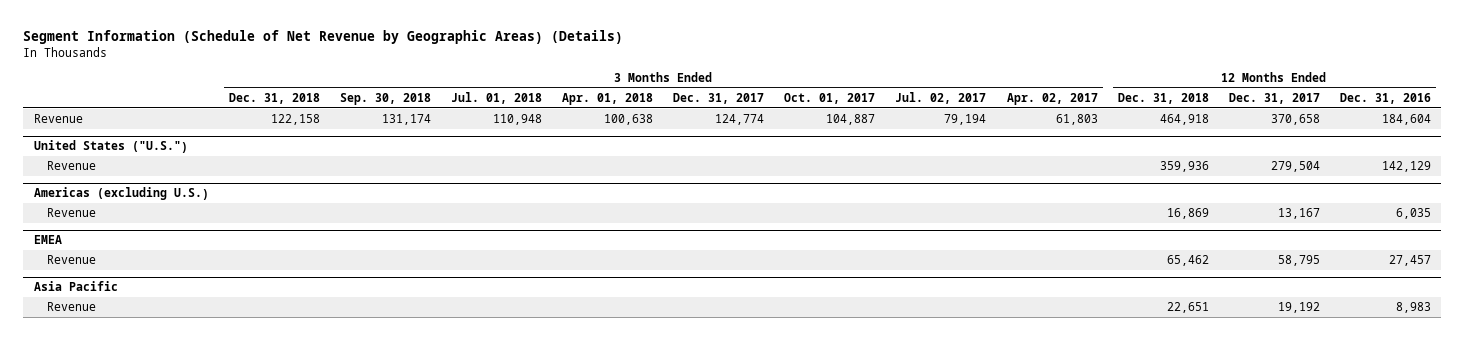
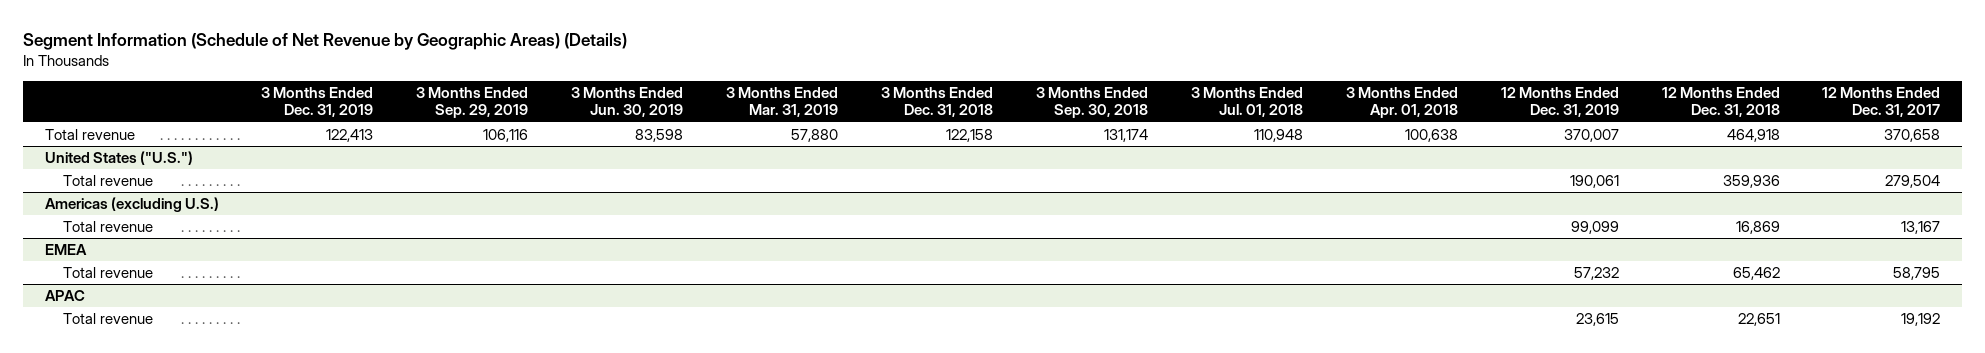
- | 3 Months Ended Dec. 31, 2018 | 3 Months Ended Sep. 30, 2018 | 3 Months Ended Jul. 01, 2018 | 3 Months Ended Apr. 01, 2018 | 3 Months Ended Dec. 31, 2017 | 3 Months Ended Oct. 01, 2017 | 3 Months Ended Jul. 02, 2017 | 3 Months Ended Apr. 02, 2017 | 12 Months Ended Dec. 31, 2018 | 12 Months Ended Dec. 31, 2017 | 12 Months Ended Dec. 31, 2016
+ | 3 Months Ended Dec. 31, 2019 | 3 Months Ended Sep. 29, 2019 | 3 Months Ended Jun. 30, 2019 | 3 Months Ended Mar. 31, 2019 | 3 Months Ended Dec. 31, 2018 | 3 Months Ended Sep. 30, 2018 | 3 Months Ended Jul. 01, 2018 | 3 Months Ended Apr. 01, 2018 | 12 Months Ended Dec. 31, 2019 | 12 Months Ended Dec. 31, 2018 | 12 Months Ended Dec. 31, 2017
- Revenue | 122,158 | 131,174 | 110,948 | 100,638 | 124,774 | 104,887 | 79,194 | 61,803 | 464,918 | 370,658 | 184,604
+ Total revenue | 122,413 | 106,116 | 83,598 | 57,880 | 122,158 | 131,174 | 110,948 | 100,638 | 370,007 | 464,918 | 370,658
@ United States ("U.S.")
- Revenue | | | | | | | | | 359,936 | 279,504 | 142,129
+ Total revenue | | | | | | | | | 190,061 | 359,936 | 279,504
@ Americas (excluding U.S.)
- Revenue | | | | | | | | | 16,869 | 13,167 | 6,035
+ Total revenue | | | | | | | | | 99,099 | 16,869 | 13,167
@ EMEA
- Revenue | | | | | | | | | 65,462 | 58,795 | 27,457
- Asia Pacific
- Revenue | | | | | | | | | 22,651 | 19,192 | 8,983
@ EMEA
+ Total revenue | | | | | | | | | 57,232 | 65,462 | 58,795
+ APAC
+ Total revenue | | | | | | | | | 23,615 | 22,651 | 19,192

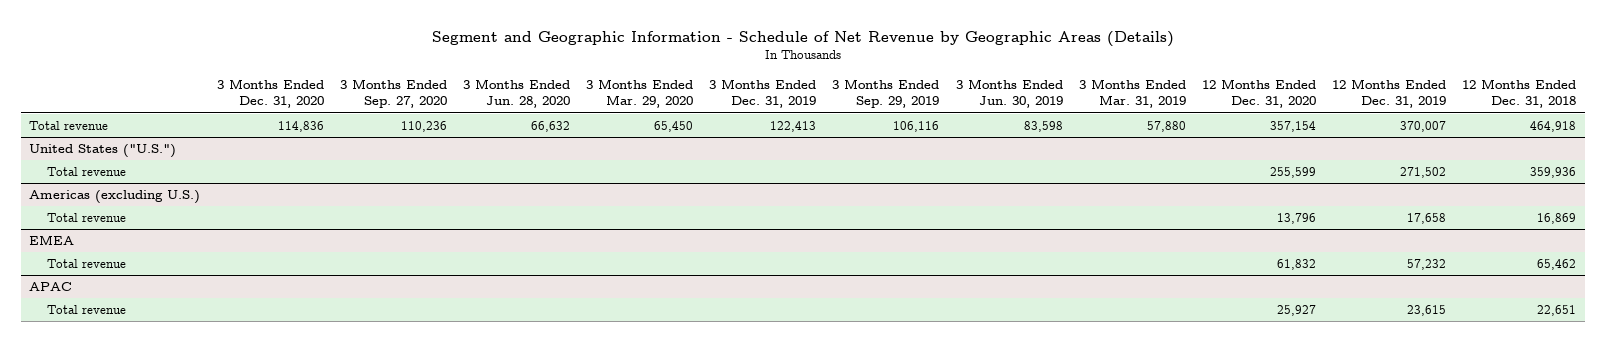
- Segment Information (Schedule of Net Revenue by Geographic Areas) (Details)
+ Segment and Geographic Information - Schedule of Net Revenue by Geographic Areas (Details)
- | 3 Months Ended Dec. 31, 2019 | 3 Months Ended Sep. 29, 2019 | 3 Months Ended Jun. 30, 2019 | 3 Months Ended Mar. 31, 2019 | 3 Months Ended Dec. 31, 2018 | 3 Months Ended Sep. 30, 2018 | 3 Months Ended Jul. 01, 2018 | 3 Months Ended Apr. 01, 2018 | 12 Months Ended Dec. 31, 2019 | 12 Months Ended Dec. 31, 2018 | 12 Months Ended Dec. 31, 2017
+ | 3 Months Ended Dec. 31, 2020 | 3 Months Ended Sep. 27, 2020 | 3 Months Ended Jun. 28, 2020 | 3 Months Ended Mar. 29, 2020 | 3 Months Ended Dec. 31, 2019 | 3 Months Ended Sep. 29, 2019 | 3 Months Ended Jun. 30, 2019 | 3 Months Ended Mar. 31, 2019 | 12 Months Ended Dec. 31, 2020 | 12 Months Ended Dec. 31, 2019 | 12 Months Ended Dec. 31, 2018
@ United States ("U.S.")
- Total revenue | | | | | | | | | 190,061 | 359,936 | 279,504
+ Total revenue | | | | | | | | | 255,599 | 271,502 | 359,936
@ Americas (excluding U.S.)
- Total revenue | | | | | | | | | 99,099 | 16,869 | 13,167
+ Total revenue | | | | | | | | | 13,796 | 17,658 | 16,869

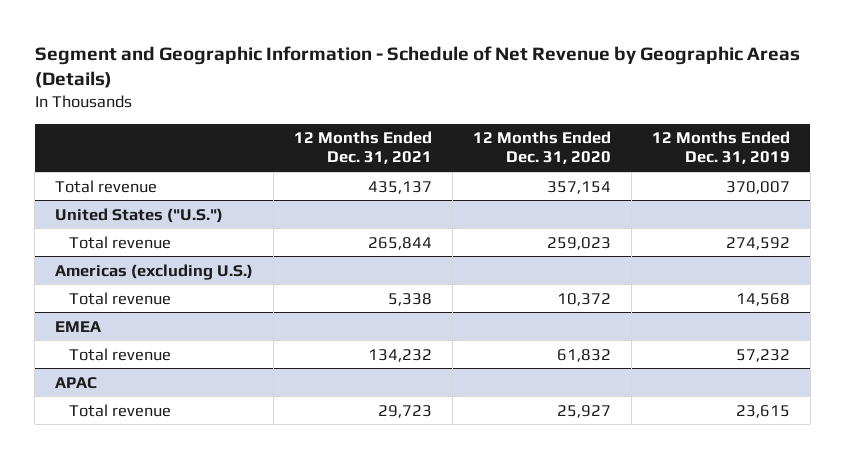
- | 3 Months Ended Dec. 31, 2020 | 3 Months Ended Sep. 27, 2020 | 3 Months Ended Jun. 28, 2020 | 3 Months Ended Mar. 29, 2020 | 3 Months Ended Dec. 31, 2019 | 3 Months Ended Sep. 29, 2019 | 3 Months Ended Jun. 30, 2019 | 3 Months Ended Mar. 31, 2019 | 12 Months Ended Dec. 31, 2020 | 12 Months Ended Dec. 31, 2019 | 12 Months Ended Dec. 31, 2018
+ | 12 Months Ended Dec. 31, 2021 | 12 Months Ended Dec. 31, 2020 | 12 Months Ended Dec. 31, 2019
@ United States ("U.S.")
- Total revenue | | | | | | | | | 255,599 | 271,502 | 359,936
+ Total revenue | 265,844 | 259,023 | 274,592
@ Americas (excluding U.S.)
- Total revenue | | | | | | | | | 13,796 | 17,658 | 16,869
+ Total revenue | 5,338 | 10,372 | 14,568

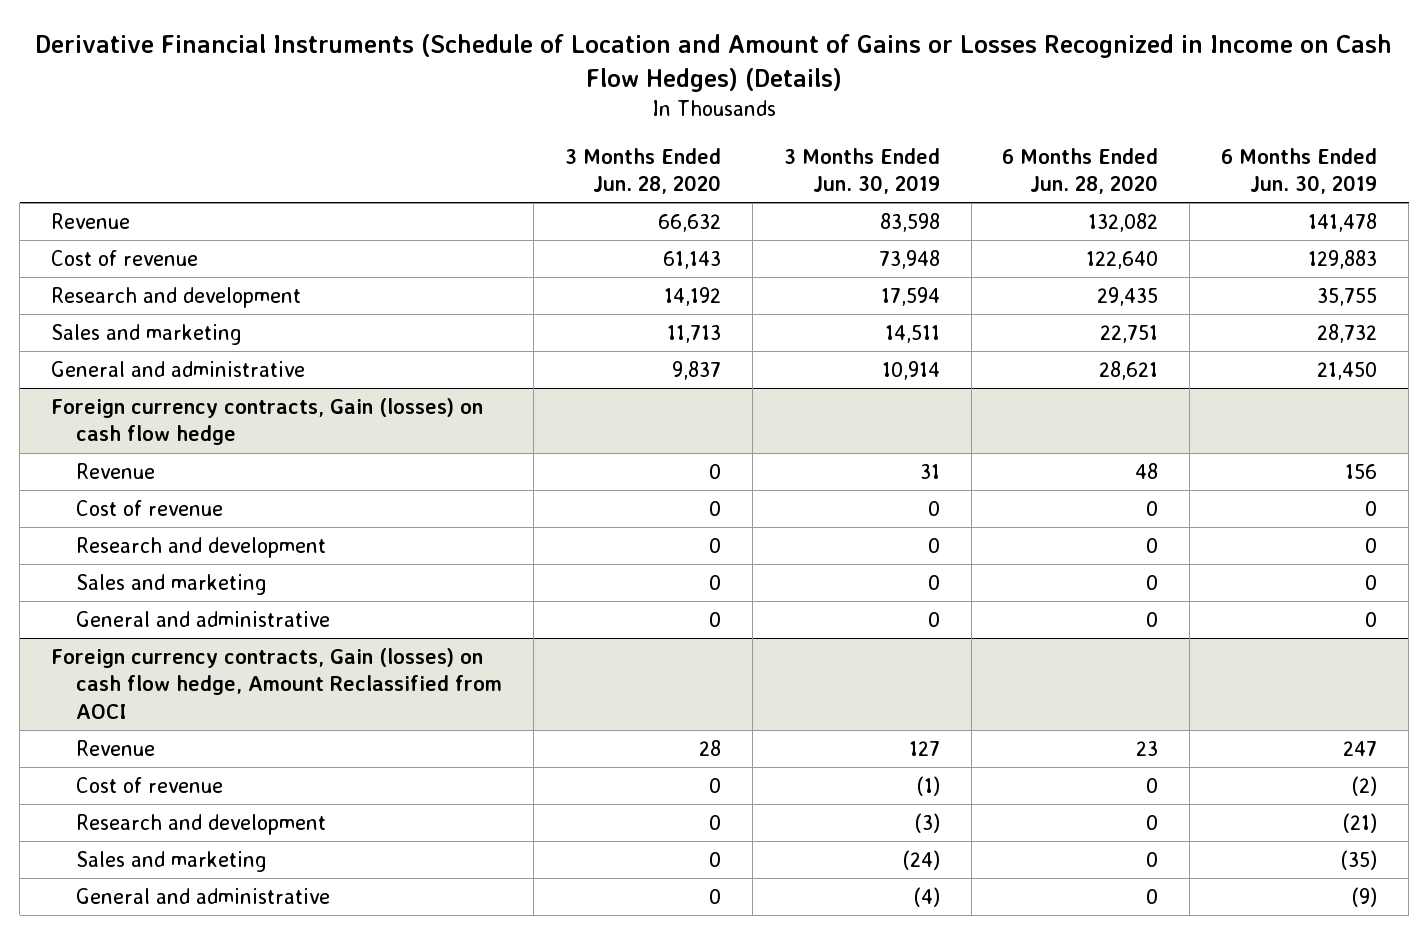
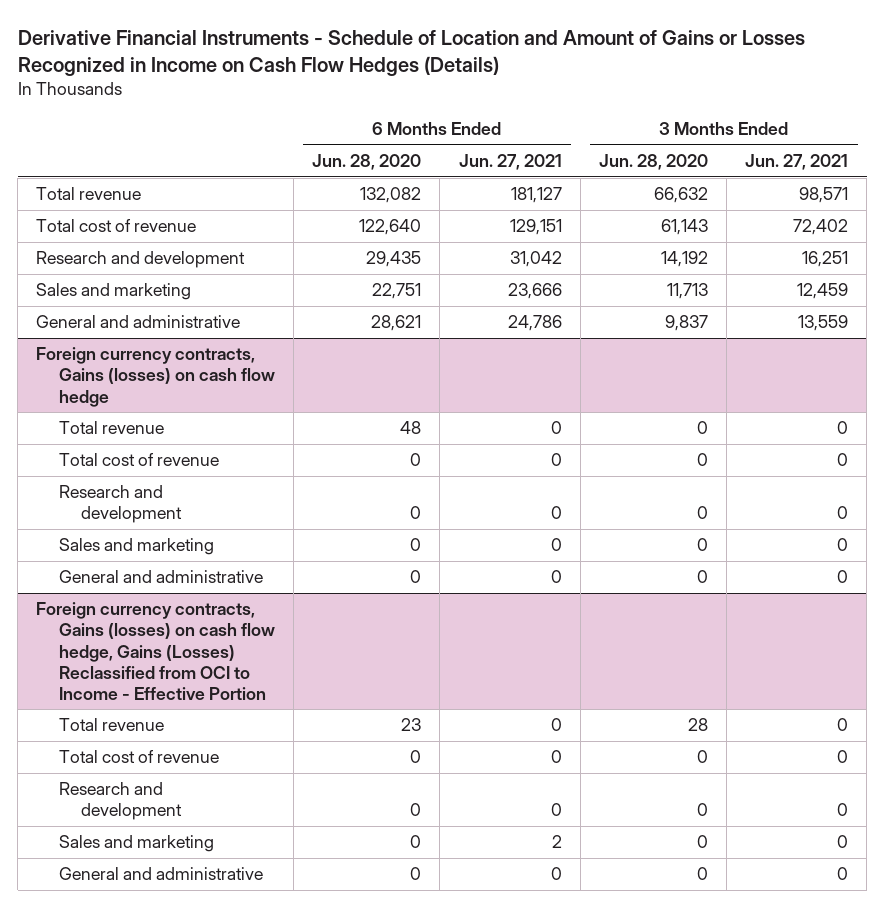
- Derivative Financial Instruments (Schedule of Location and Amount of Gains or Losses Recognized in Income on Cash Flow Hedges) (Details)
+ Derivative Financial Instruments - Schedule of Location and Amount of Gains or Losses Recognized in Income on Cash Flow Hedges (Details)
- | 3 Months Ended Jun. 28, 2020 | 3 Months Ended Jun. 30, 2019 | 6 Months Ended Jun. 28, 2020 | 6 Months Ended Jun. 30, 2019
+ | 6 Months Ended Jun. 28, 2020 | 6 Months Ended Jun. 27, 2021 | 3 Months Ended Jun. 28, 2020 | 3 Months Ended Jun. 27, 2021
- Revenue | 66,632 | 83,598 | 132,082 | 141,478
- Cost of revenue | 61,143 | 73,948 | 122,640 | 129,883
+ Total revenue | 132,082 | 181,127 | 66,632 | 98,571
+ Total cost of revenue | 122,640 | 129,151 | 61,143 | 72,402
- Foreign currency contracts, Gain (losses) on cash flow hedge
- Revenue | 0 | 31 | 48 | 156
- Cost of revenue | 0 | 0 | 0 | 0
+ Foreign currency contracts, Gains (losses) on cash flow hedge
+ Total revenue | 48 | 0 | 0 | 0
+ Total cost of revenue | 0 | 0 | 0 | 0
- Foreign currency contracts, Gain (losses) on cash flow hedge, Amount Reclassified from AOCI
- Revenue | 28 | 127 | 23 | 247
- Cost of revenue | 0 | (1) | 0 | (2)
+ Foreign currency contracts, Gains (losses) on cash flow hedge, Gains (Losses) Reclassified from OCI to Income - Effective Portion
+ Total revenue | 23 | 0 | 28 | 0
+ Total cost of revenue | 0 | 0 | 0 | 0

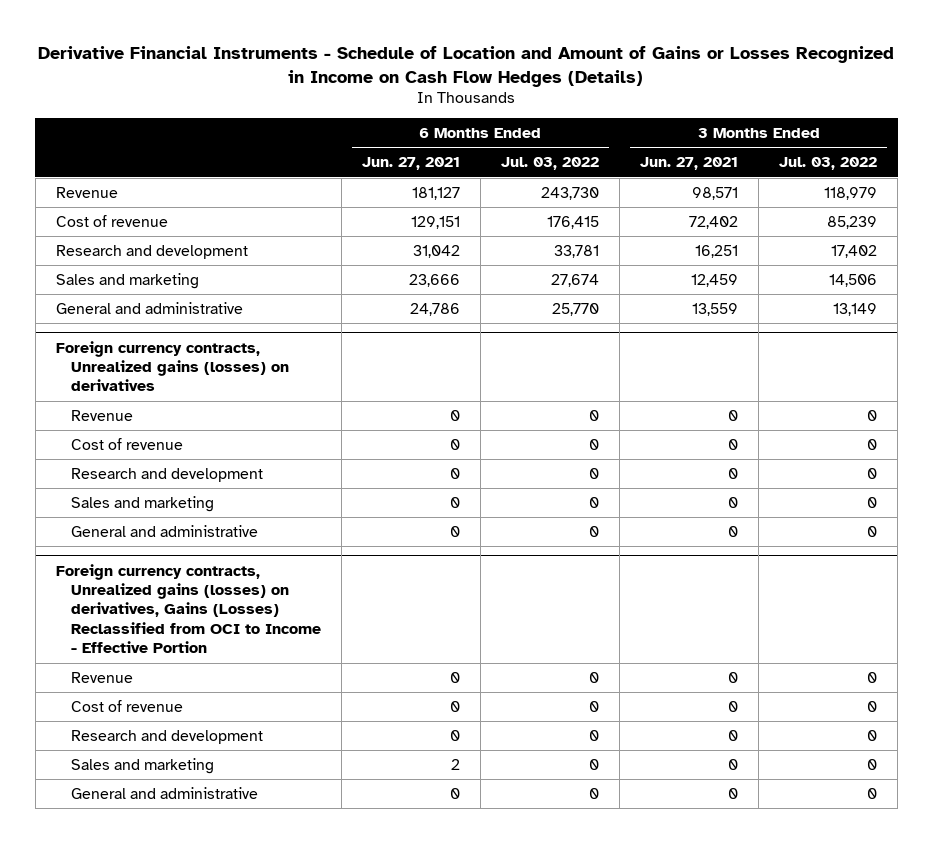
- | 6 Months Ended Jun. 28, 2020 | 6 Months Ended Jun. 27, 2021 | 3 Months Ended Jun. 28, 2020 | 3 Months Ended Jun. 27, 2021
+ | 6 Months Ended Jun. 27, 2021 | 6 Months Ended Jul. 03, 2022 | 3 Months Ended Jun. 27, 2021 | 3 Months Ended Jul. 03, 2022
- Total revenue | 132,082 | 181,127 | 66,632 | 98,571
- Total cost of revenue | 122,640 | 129,151 | 61,143 | 72,402
+ Revenue | 181,127 | 243,730 | 98,571 | 118,979
+ Cost of revenue | 129,151 | 176,415 | 72,402 | 85,239
- Foreign currency contracts, Gains (losses) on cash flow hedge
- Total revenue | 48 | 0 | 0 | 0
- Total cost of revenue | 0 | 0 | 0 | 0
+ Foreign currency contracts, Unrealized gains (losses) on derivatives
+ Revenue | 0 | 0 | 0 | 0
+ Cost of revenue | 0 | 0 | 0 | 0
- Foreign currency contracts, Gains (losses) on cash flow hedge, Gains (Losses) Reclassified from OCI to Income - Effective Portion
- Total revenue | 23 | 0 | 28 | 0
- Total cost of revenue | 0 | 0 | 0 | 0
+ Foreign currency contracts, Unrealized gains (losses) on derivatives, Gains (Losses) Reclassified from OCI to Income - Effective Portion
+ Revenue | 0 | 0 | 0 | 0
+ Cost of revenue | 0 | 0 | 0 | 0

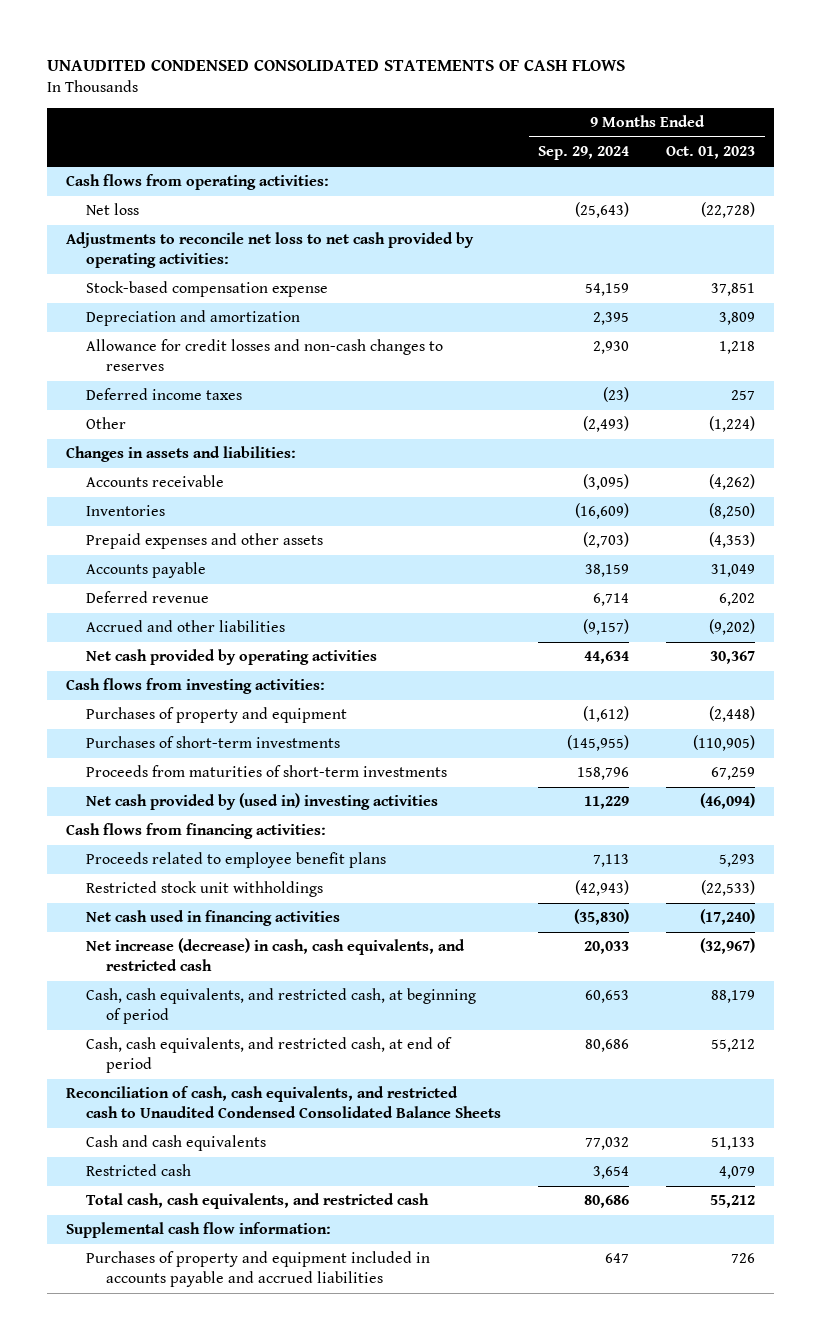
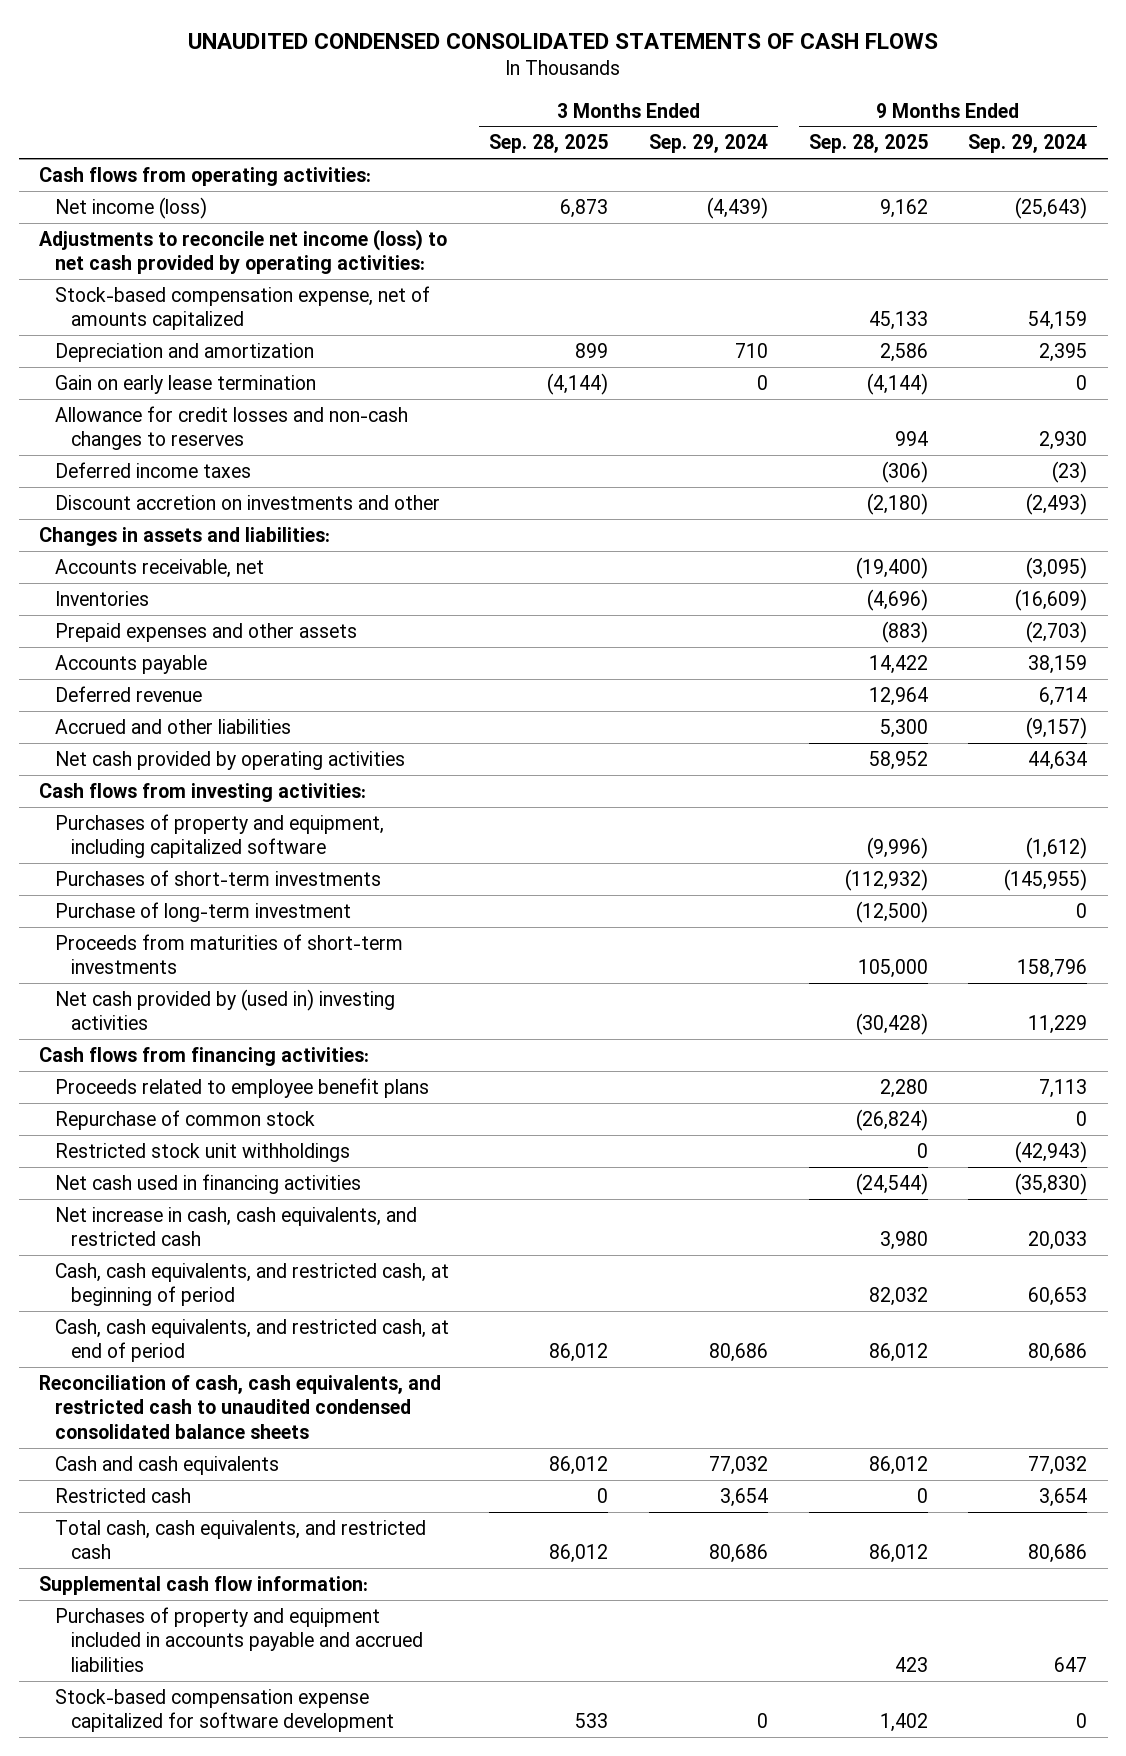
- | 9 Months Ended Sep. 29, 2024 | 9 Months Ended Oct. 01, 2023
+ | 3 Months Ended Sep. 28, 2025 | 3 Months Ended Sep. 29, 2024 | 9 Months Ended Sep. 28, 2025 | 9 Months Ended Sep. 29, 2024
- Net loss | (25,643) | (22,728)
- Adjustments to reconcile net loss to net cash provided by operating activities:
- Stock-based compensation expense | 54,159 | 37,851
+ Net income (loss) | 6,873 | (4,439) | 9,162 | (25,643)
+ Adjustments to reconcile net income (loss) to net cash provided by operating activities:
+ Stock-based compensation expense, net of amounts capitalized | | | 45,133 | 54,159
+ Gain on early lease termination | (4,144) | 0 | (4,144) | 0
- Other | (2,493) | (1,224)
+ Discount accretion on investments and other | | | (2,180) | (2,493)
- Accounts receivable | (3,095) | (4,262)
+ Accounts receivable, net | | | (19,400) | (3,095)
- Purchases of property and equipment | (1,612) | (2,448)
+ Purchases of property and equipment, including capitalized software | | | (9,996) | (1,612)
+ Purchase of long-term investment | | | (12,500) | 0
+ Repurchase of common stock | | | (26,824) | 0
- Net increase (decrease) in cash, cash equivalents, and restricted cash | 20,033 | (32,967)
+ Net increase in cash, cash equivalents, and restricted cash | | | 3,980 | 20,033
- Reconciliation of cash, cash equivalents, and restricted cash to Unaudited Condensed Consolidated Balance Sheets
+ Reconciliation of cash, cash equivalents, and restricted cash to unaudited condensed consolidated balance sheets
+ Stock-based compensation expense capitalized for software development | 533 | 0 | 1,402 | 0

